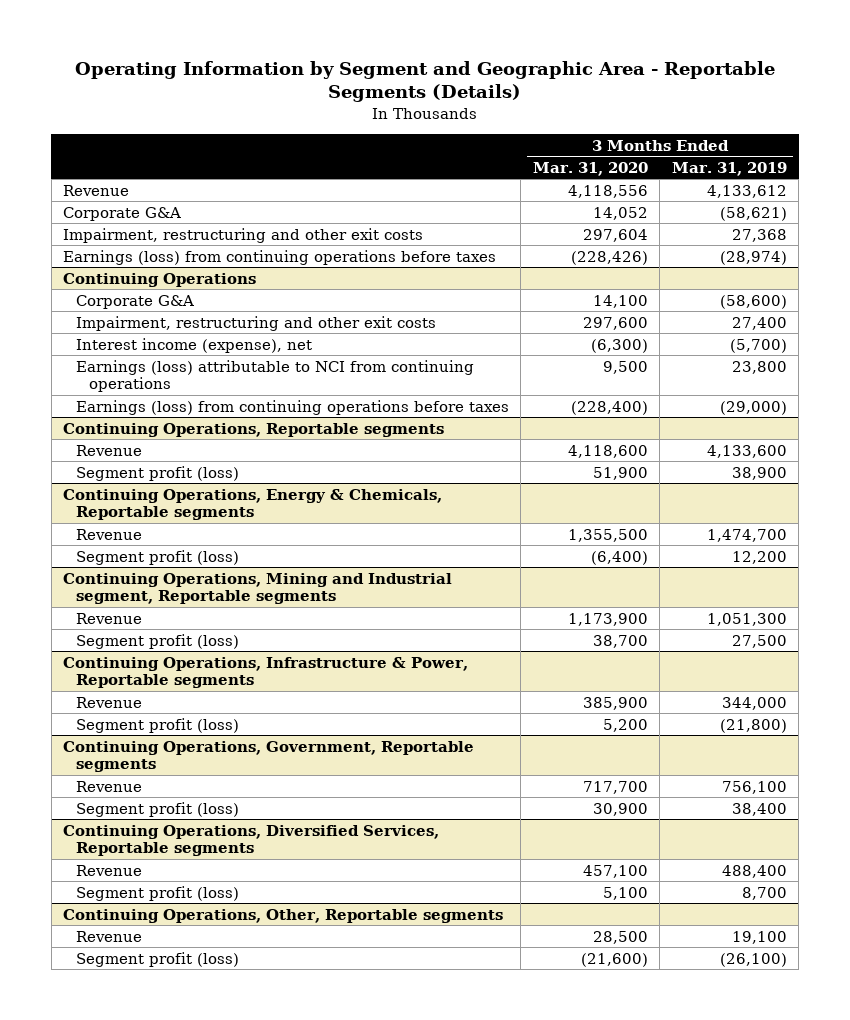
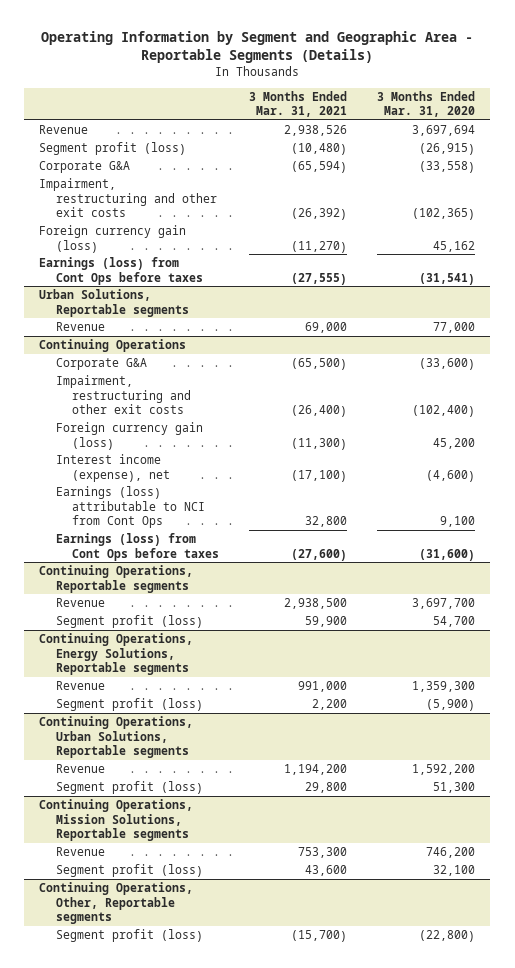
- | 3 Months Ended Mar. 31, 2020 | 3 Months Ended Mar. 31, 2019
+ | 3 Months Ended Mar. 31, 2021 | 3 Months Ended Mar. 31, 2020
- Revenue | 4,118,556 | 4,133,612
- Corporate G&A | 14,052 | (58,621)
- Impairment, restructuring and other exit costs | 297,604 | 27,368
- Earnings (loss) from continuing operations before taxes | (228,426) | (28,974)
+ Revenue | 2,938,526 | 3,697,694
+ Segment profit (loss) | (10,480) | (26,915)
+ Corporate G&A | (65,594) | (33,558)
+ Impairment, restructuring and other exit costs | (26,392) | (102,365)
+ Foreign currency gain (loss) | (11,270) | 45,162
+ Earnings (loss) from Cont Ops before taxes | (27,555) | (31,541)
+ Urban Solutions, Reportable segments
+ Revenue | 69,000 | 77,000
@ Continuing Operations
- Corporate G&A | 14,100 | (58,600)
- Impairment, restructuring and other exit costs | 297,600 | 27,400
- Interest income (expense), net | (6,300) | (5,700)
- Earnings (loss) attributable to NCI from continuing operations | 9,500 | 23,800
- Earnings (loss) from continuing operations before taxes | (228,400) | (29,000)
+ Corporate G&A | (65,500) | (33,600)
+ Impairment, restructuring and other exit costs | (26,400) | (102,400)
+ Foreign currency gain (loss) | (11,300) | 45,200
+ Interest income (expense), net | (17,100) | (4,600)
+ Earnings (loss) attributable to NCI from Cont Ops | 32,800 | 9,100
+ Earnings (loss) from Cont Ops before taxes | (27,600) | (31,600)
@ Continuing Operations, Reportable segments
- Revenue | 4,118,600 | 4,133,600
- Segment profit (loss) | 51,900 | 38,900
- Continuing Operations, Energy & Chemicals, Reportable segments
- Revenue | 1,355,500 | 1,474,700
- Segment profit (loss) | (6,400) | 12,200
- Continuing Operations, Mining and Industrial segment, Reportable segments
- Revenue | 1,173,900 | 1,051,300
- Segment profit (loss) | 38,700 | 27,500
- Continuing Operations, Infrastructure & Power, Reportable segments
- Revenue | 385,900 | 344,000
- Segment profit (loss) | 5,200 | (21,800)
- Continuing Operations, Government, Reportable segments
- Revenue | 717,700 | 756,100
- Segment profit (loss) | 30,900 | 38,400
- Continuing Operations, Diversified Services, Reportable segments
- Revenue | 457,100 | 488,400
- Segment profit (loss) | 5,100 | 8,700
@ Continuing Operations, Reportable segments
+ Revenue | 2,938,500 | 3,697,700
+ Segment profit (loss) | 59,900 | 54,700
+ Continuing Operations, Energy Solutions, Reportable segments
+ Revenue | 991,000 | 1,359,300
+ Segment profit (loss) | 2,200 | (5,900)
+ Continuing Operations, Urban Solutions, Reportable segments
+ Revenue | 1,194,200 | 1,592,200
+ Segment profit (loss) | 29,800 | 51,300
+ Continuing Operations, Mission Solutions, Reportable segments
+ Revenue | 753,300 | 746,200
+ Segment profit (loss) | 43,600 | 32,100
@ Continuing Operations, Other, Reportable segments
- Revenue | 28,500 | 19,100
- Segment profit (loss) | (21,600) | (26,100)
+ Segment profit (loss) | (15,700) | (22,800)

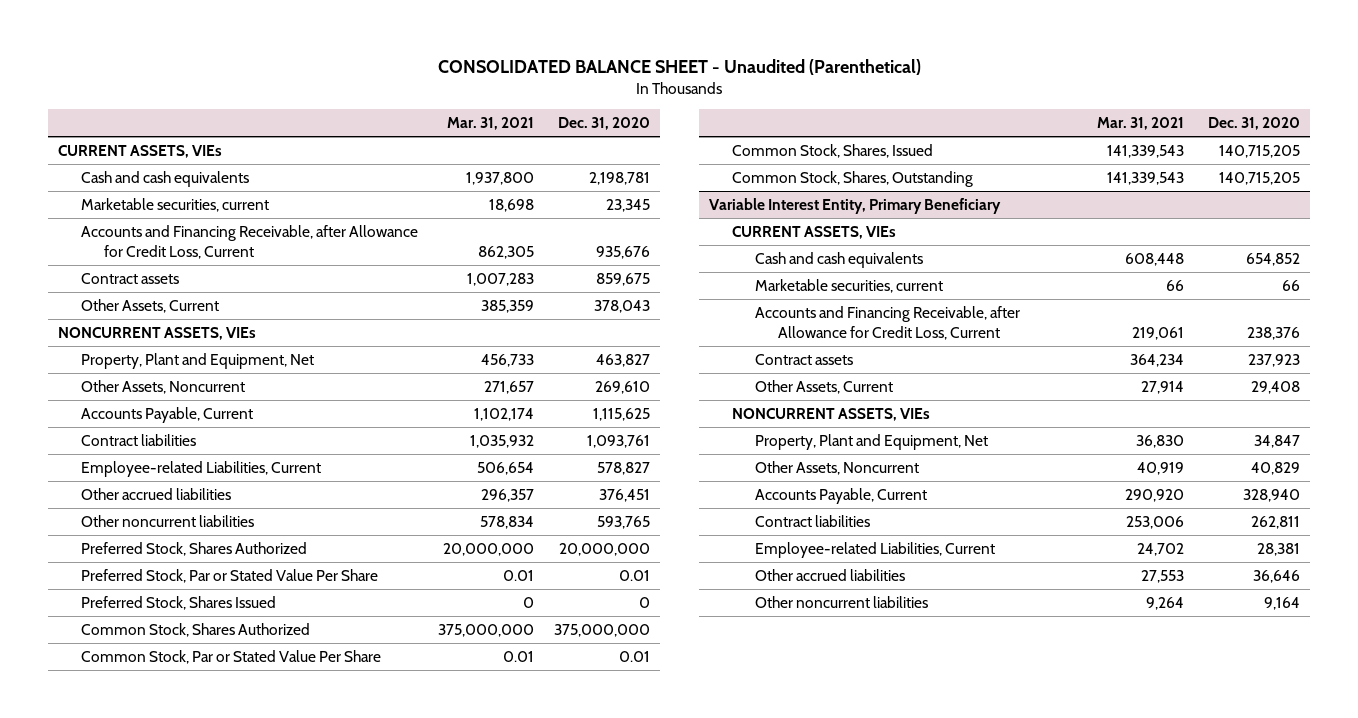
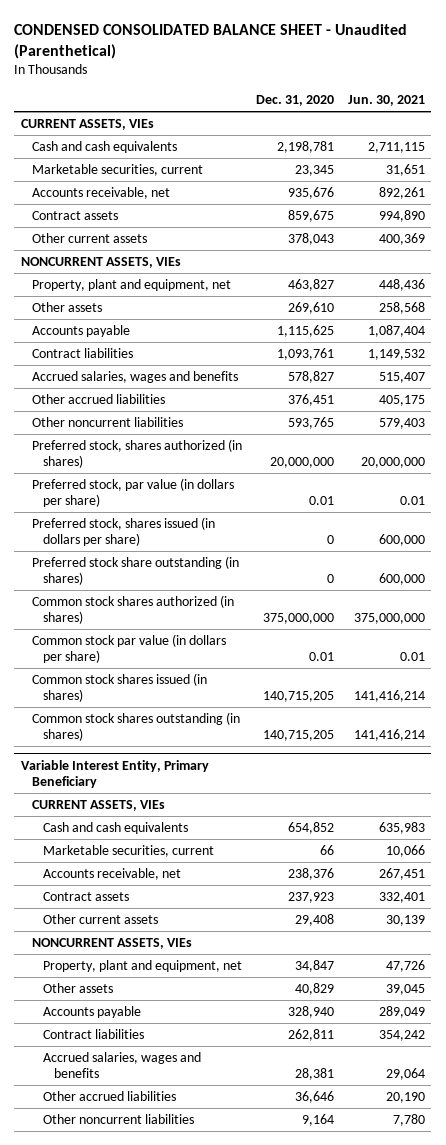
- CONSOLIDATED BALANCE SHEET - Unaudited (Parenthetical)
+ CONDENSED CONSOLIDATED BALANCE SHEET - Unaudited (Parenthetical)
- | Mar. 31, 2021 | Dec. 31, 2020
+ | Dec. 31, 2020 | Jun. 30, 2021
- Accounts and Financing Receivable, after Allowance for Credit Loss, Current | 862,305 | 935,676
+ Accounts receivable, net | 935,676 | 892,261
- Other Assets, Current | 385,359 | 378,043
+ Other current assets | 378,043 | 400,369
- Property, Plant and Equipment, Net | 456,733 | 463,827
- Other Assets, Noncurrent | 271,657 | 269,610
- Accounts Payable, Current | 1,102,174 | 1,115,625
+ Property, plant and equipment, net | 463,827 | 448,436
+ Other assets | 269,610 | 258,568
+ Accounts payable | 1,115,625 | 1,087,404
- Employee-related Liabilities, Current | 506,654 | 578,827
+ Accrued salaries, wages and benefits | 578,827 | 515,407
- Preferred Stock, Shares Authorized | 20,000,000 | 20,000,000
- Preferred Stock, Par or Stated Value Per Share | 0.01 | 0.01
- Preferred Stock, Shares Issued | 0 | 0
- Common Stock, Shares Authorized | 375,000,000 | 375,000,000
- Common Stock, Par or Stated Value Per Share | 0.01 | 0.01
- Common Stock, Shares, Issued | 141,339,543 | 140,715,205
- Common Stock, Shares, Outstanding | 141,339,543 | 140,715,205
+ Preferred stock, shares authorized (in shares) | 20,000,000 | 20,000,000
+ Preferred stock, par value (in dollars per share) | 0.01 | 0.01
+ Preferred stock, shares issued (in dollars per share) | 0 | 600,000
+ Preferred stock share outstanding (in shares) | 0 | 600,000
+ Common stock shares authorized (in shares) | 375,000,000 | 375,000,000
+ Common stock par value (in dollars per share) | 0.01 | 0.01
+ Common stock shares issued (in shares) | 140,715,205 | 141,416,214
+ Common stock shares outstanding (in shares) | 140,715,205 | 141,416,214
@ Variable Interest Entity, Primary Beneficiary
- Accounts and Financing Receivable, after Allowance for Credit Loss, Current | 219,061 | 238,376
+ Accounts receivable, net | 238,376 | 267,451
- Other Assets, Current | 27,914 | 29,408
+ Other current assets | 29,408 | 30,139
- Property, Plant and Equipment, Net | 36,830 | 34,847
- Other Assets, Noncurrent | 40,919 | 40,829
- Accounts Payable, Current | 290,920 | 328,940
+ Property, plant and equipment, net | 34,847 | 47,726
+ Other assets | 40,829 | 39,045
+ Accounts payable | 328,940 | 289,049
- Employee-related Liabilities, Current | 24,702 | 28,381
+ Accrued salaries, wages and benefits | 28,381 | 29,064

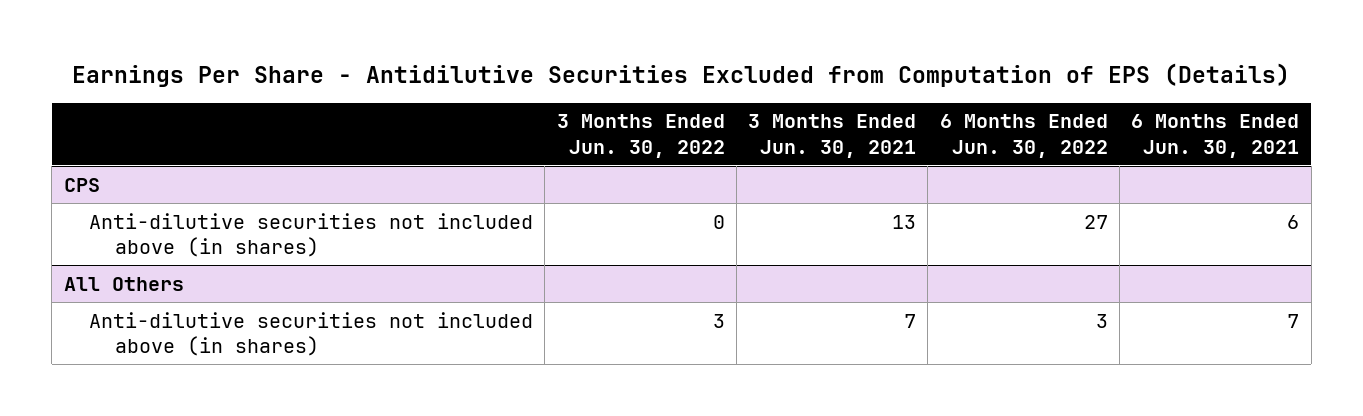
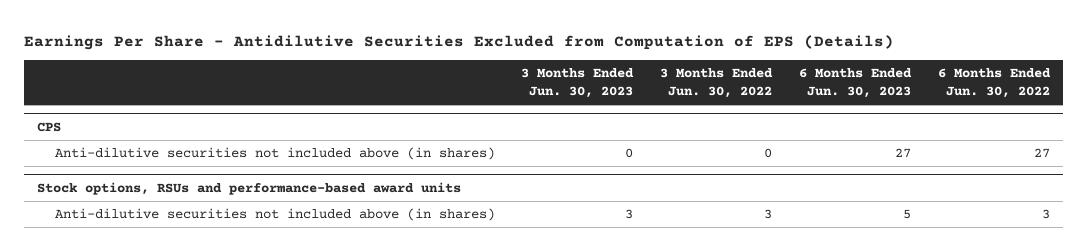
- | 3 Months Ended Jun. 30, 2022 | 3 Months Ended Jun. 30, 2021 | 6 Months Ended Jun. 30, 2022 | 6 Months Ended Jun. 30, 2021
+ | 3 Months Ended Jun. 30, 2023 | 3 Months Ended Jun. 30, 2022 | 6 Months Ended Jun. 30, 2023 | 6 Months Ended Jun. 30, 2022
- All Others
+ Stock options, RSUs and performance-based award units

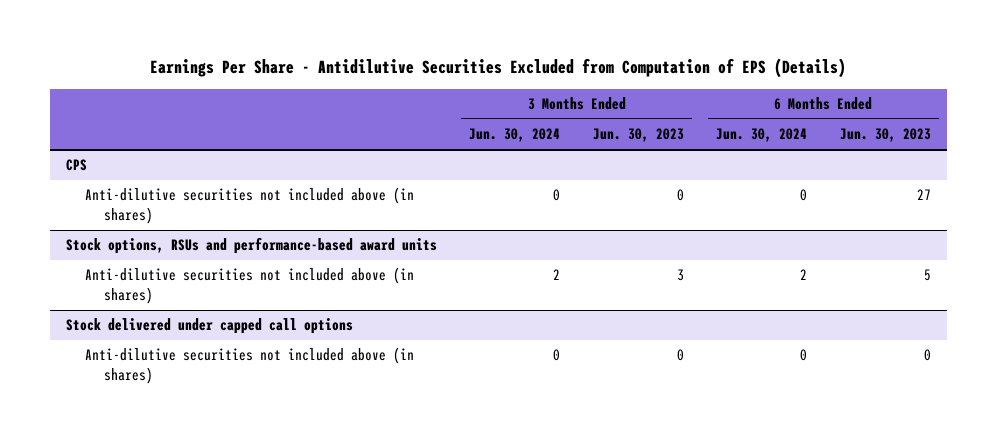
- | 3 Months Ended Jun. 30, 2023 | 3 Months Ended Jun. 30, 2022 | 6 Months Ended Jun. 30, 2023 | 6 Months Ended Jun. 30, 2022
+ | 3 Months Ended Jun. 30, 2024 | 3 Months Ended Jun. 30, 2023 | 6 Months Ended Jun. 30, 2024 | 6 Months Ended Jun. 30, 2023
+ Stock delivered under capped call options
+ Anti-dilutive securities not included above (in shares) | 0 | 0 | 0 | 0

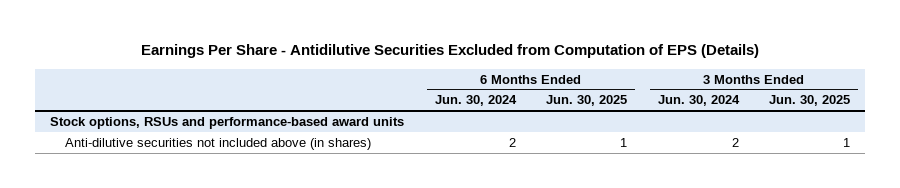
- | 3 Months Ended Jun. 30, 2024 | 3 Months Ended Jun. 30, 2023 | 6 Months Ended Jun. 30, 2024 | 6 Months Ended Jun. 30, 2023
+ | 6 Months Ended Jun. 30, 2024 | 6 Months Ended Jun. 30, 2025 | 3 Months Ended Jun. 30, 2024 | 3 Months Ended Jun. 30, 2025
- CPS
- Anti-dilutive securities not included above (in shares) | 0 | 0 | 0 | 27
- Stock delivered under capped call options
- Anti-dilutive securities not included above (in shares) | 0 | 0 | 0 | 0

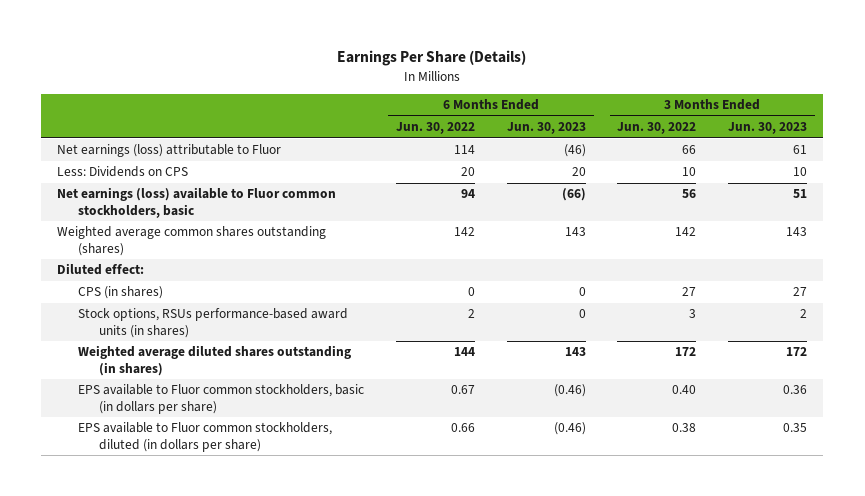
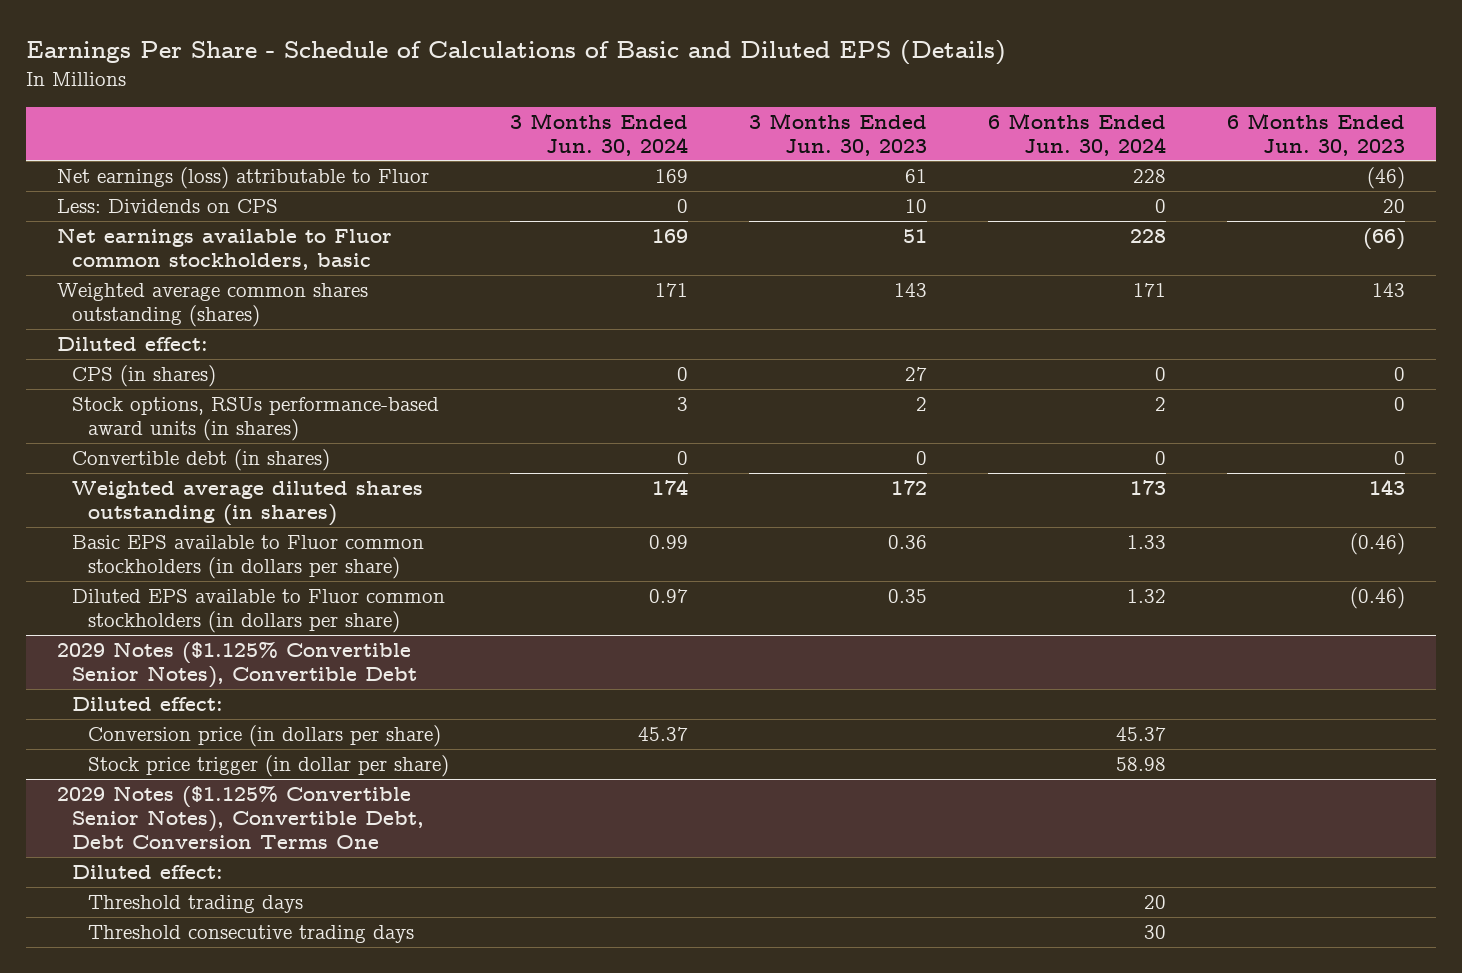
- Earnings Per Share (Details)
+ Earnings Per Share - Schedule of Calculations of Basic and Diluted EPS (Details)
- | 6 Months Ended Jun. 30, 2022 | 6 Months Ended Jun. 30, 2023 | 3 Months Ended Jun. 30, 2022 | 3 Months Ended Jun. 30, 2023
+ | 3 Months Ended Jun. 30, 2024 | 3 Months Ended Jun. 30, 2023 | 6 Months Ended Jun. 30, 2024 | 6 Months Ended Jun. 30, 2023
- Net earnings (loss) available to Fluor common stockholders, basic | 94 | (66) | 56 | 51
+ Net earnings available to Fluor common stockholders, basic | 169 | 51 | 228 | (66)
+ Convertible debt (in shares) | 0 | 0 | 0 | 0
- EPS available to Fluor common stockholders, basic (in dollars per share) | 0.67 | (0.46) | 0.40 | 0.36
- EPS available to Fluor common stockholders, diluted (in dollars per share) | 0.66 | (0.46) | 0.38 | 0.35
+ Basic EPS available to Fluor common stockholders (in dollars per share) | 0.99 | 0.36 | 1.33 | (0.46)
+ Diluted EPS available to Fluor common stockholders (in dollars per share) | 0.97 | 0.35 | 1.32 | (0.46)
+ 2029 Notes ($1.125% Convertible Senior Notes), Convertible Debt
+ Diluted effect:
+ Conversion price (in dollars per share) | 45.37 | | 45.37 |
+ Stock price trigger (in dollar per share) | | | 58.98 |
+ 2029 Notes ($1.125% Convertible Senior Notes), Convertible Debt, Debt Conversion Terms One
+ Diluted effect:
+ Threshold trading days | | | 20 |
+ Threshold consecutive trading days | | | 30 |

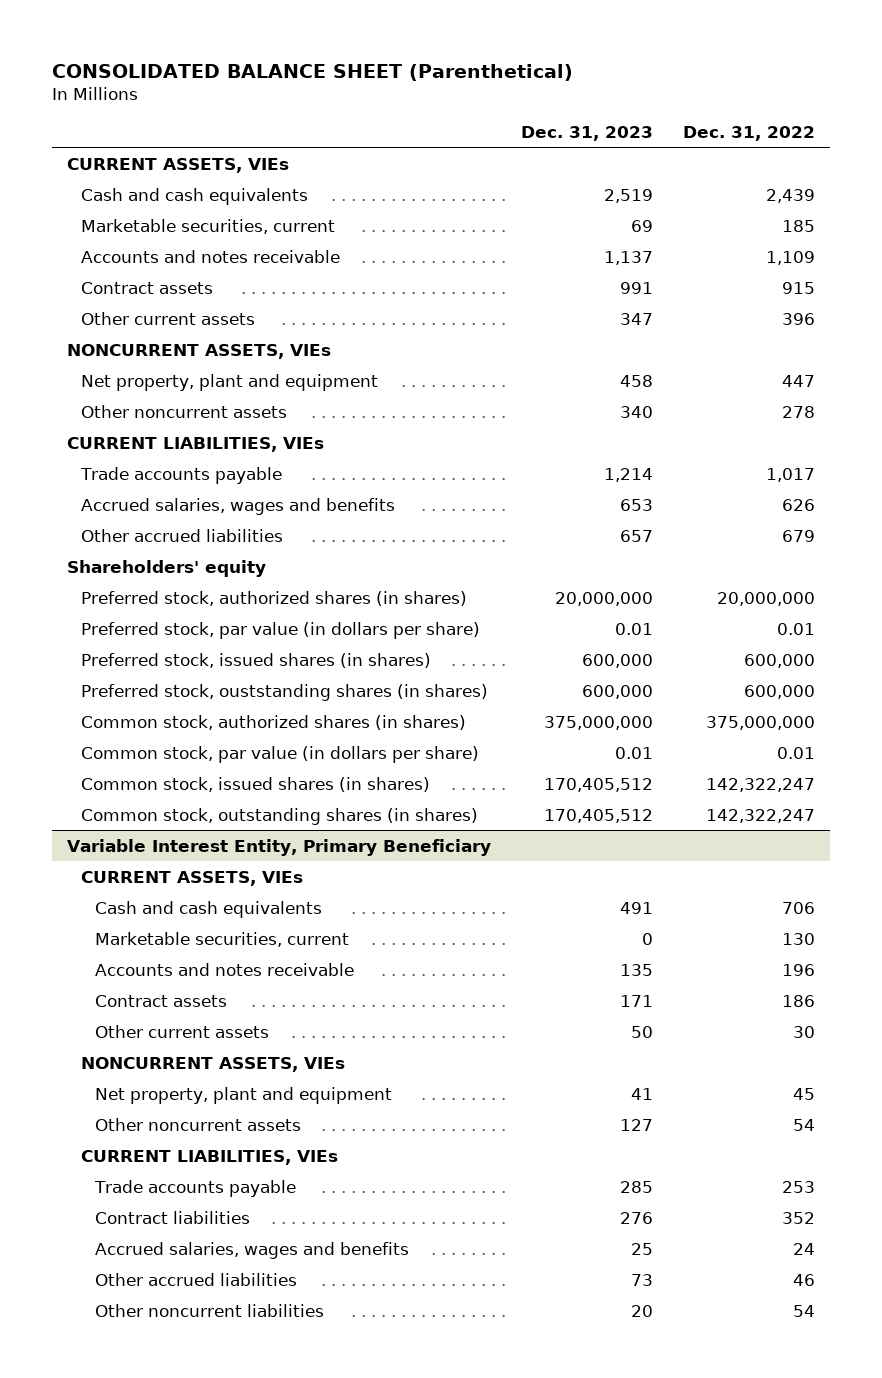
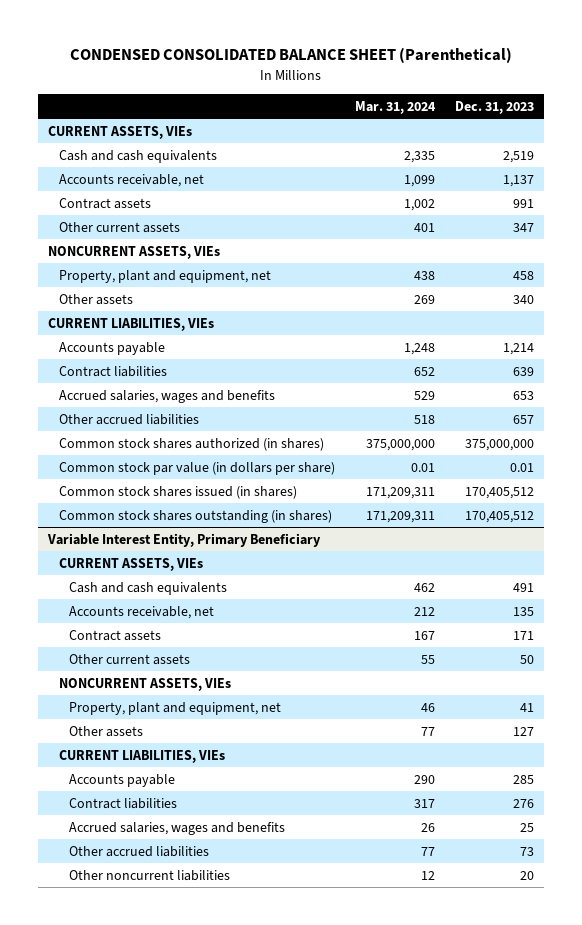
- CONSOLIDATED BALANCE SHEET (Parenthetical)
+ CONDENSED CONSOLIDATED BALANCE SHEET (Parenthetical)
- | Dec. 31, 2023 | Dec. 31, 2022
+ | Mar. 31, 2024 | Dec. 31, 2023
- Marketable securities, current | 69 | 185
- Accounts and notes receivable | 1,137 | 1,109
+ Accounts receivable, net | 1,099 | 1,137
- Net property, plant and equipment | 458 | 447
- Other noncurrent assets | 340 | 278
+ Property, plant and equipment, net | 438 | 458
+ Other assets | 269 | 340
- Trade accounts payable | 1,214 | 1,017
+ Accounts payable | 1,248 | 1,214
+ Contract liabilities | 652 | 639
- Shareholders' equity
- Preferred stock, authorized shares (in shares) | 20,000,000 | 20,000,000
- Preferred stock, par value (in dollars per share) | 0.01 | 0.01
- Preferred stock, issued shares (in shares) | 600,000 | 600,000
- Preferred stock, ouststanding shares (in shares) | 600,000 | 600,000
- Common stock, authorized shares (in shares) | 375,000,000 | 375,000,000
- Common stock, par value (in dollars per share) | 0.01 | 0.01
- Common stock, issued shares (in shares) | 170,405,512 | 142,322,247
- Common stock, outstanding shares (in shares) | 170,405,512 | 142,322,247
+ Common stock shares authorized (in shares) | 375,000,000 | 375,000,000
+ Common stock par value (in dollars per share) | 0.01 | 0.01
+ Common stock shares issued (in shares) | 171,209,311 | 170,405,512
+ Common stock shares outstanding (in shares) | 171,209,311 | 170,405,512
@ Variable Interest Entity, Primary Beneficiary
- Marketable securities, current | 0 | 130
- Accounts and notes receivable | 135 | 196
+ Accounts receivable, net | 212 | 135
- Net property, plant and equipment | 41 | 45
- Other noncurrent assets | 127 | 54
+ Property, plant and equipment, net | 46 | 41
+ Other assets | 77 | 127
- Trade accounts payable | 285 | 253
+ Accounts payable | 290 | 285

